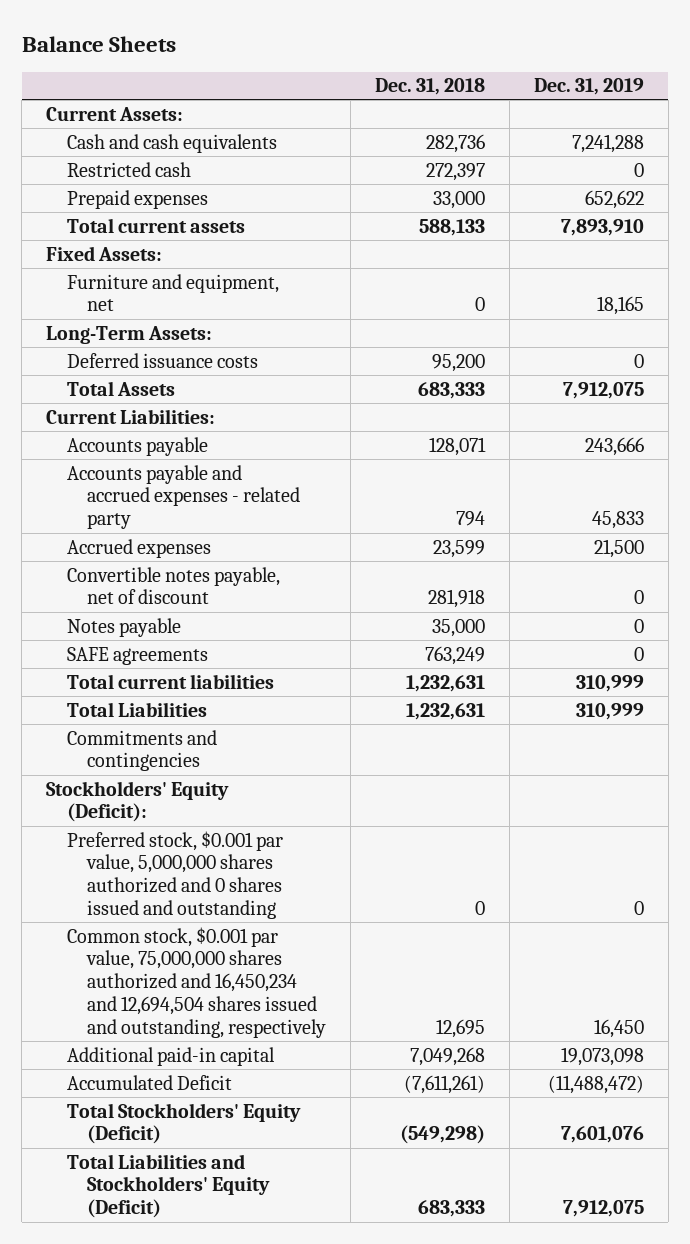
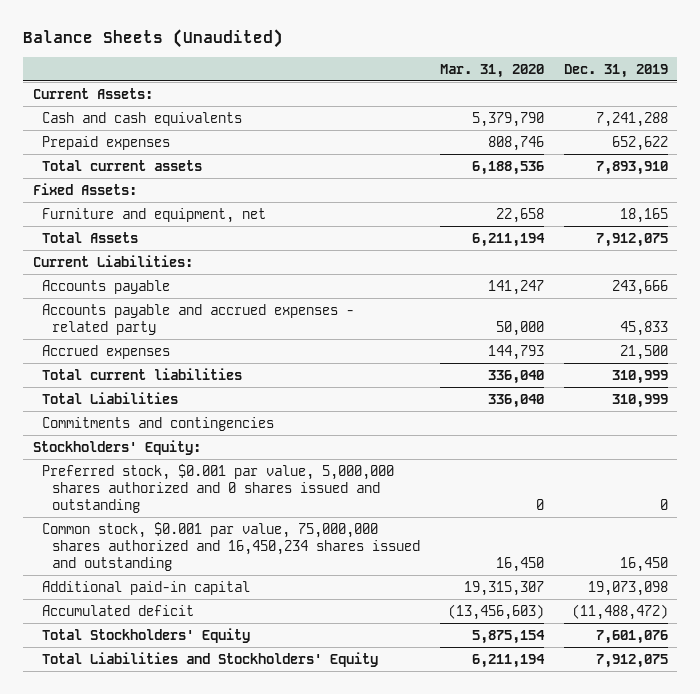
- Balance Sheets
+ Balance Sheets (Unaudited)
- | Dec. 31, 2018 | Dec. 31, 2019
+ | Mar. 31, 2020 | Dec. 31, 2019
- Restricted cash | 272,397 | 0
- Long-Term Assets:
- Deferred issuance costs | 95,200 | 0
- Convertible notes payable, net of discount | 281,918 | 0
- Notes payable | 35,000 | 0
- SAFE agreements | 763,249 | 0
- Stockholders' Equity (Deficit):
+ Stockholders' Equity:
- Common stock, $0.001 par value, 75,000,000 shares authorized and 16,450,234 and 12,694,504 shares issued and outstanding, respectively | 12,695 | 16,450
+ Common stock, $0.001 par value, 75,000,000 shares authorized and 16,450,234 shares issued and outstanding | 16,450 | 16,450
- Accumulated Deficit | (7,611,261) | (11,488,472)
- Total Stockholders' Equity (Deficit) | (549,298) | 7,601,076
- Total Liabilities and Stockholders' Equity (Deficit) | 683,333 | 7,912,075
+ Accumulated deficit | (13,456,603) | (11,488,472)
+ Total Stockholders' Equity | 5,875,154 | 7,601,076
+ Total Liabilities and Stockholders' Equity | 6,211,194 | 7,912,075

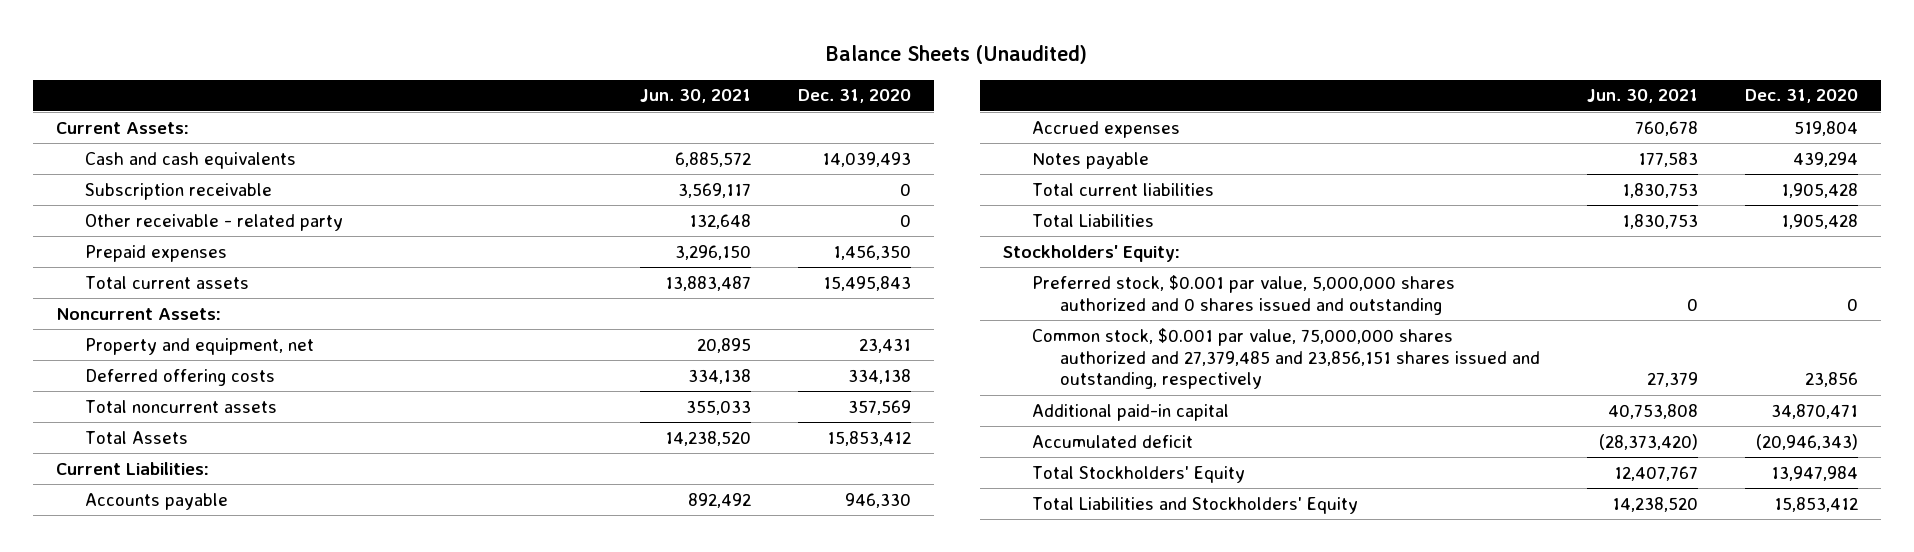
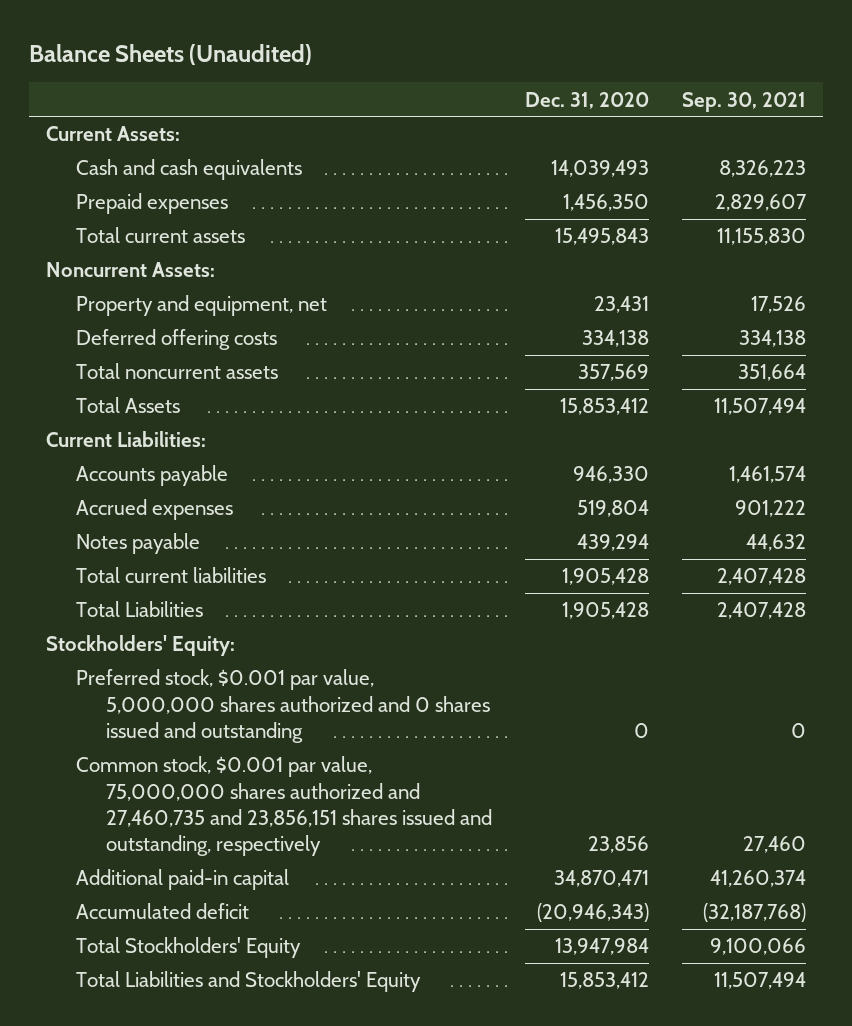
- | Jun. 30, 2021 | Dec. 31, 2020
+ | Dec. 31, 2020 | Sep. 30, 2021
- Subscription receivable | 3,569,117 | 0
- Other receivable - related party | 132,648 | 0
- Common stock, $0.001 par value, 75,000,000 shares authorized and 27,379,485 and 23,856,151 shares issued and outstanding, respectively | 27,379 | 23,856
+ Common stock, $0.001 par value, 75,000,000 shares authorized and 27,460,735 and 23,856,151 shares issued and outstanding, respectively | 23,856 | 27,460

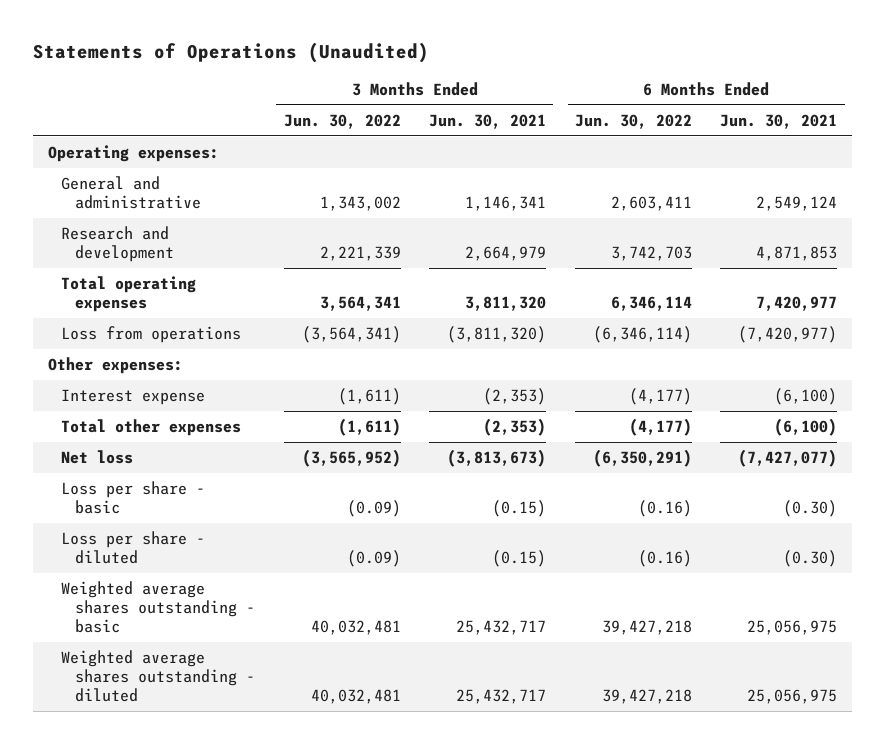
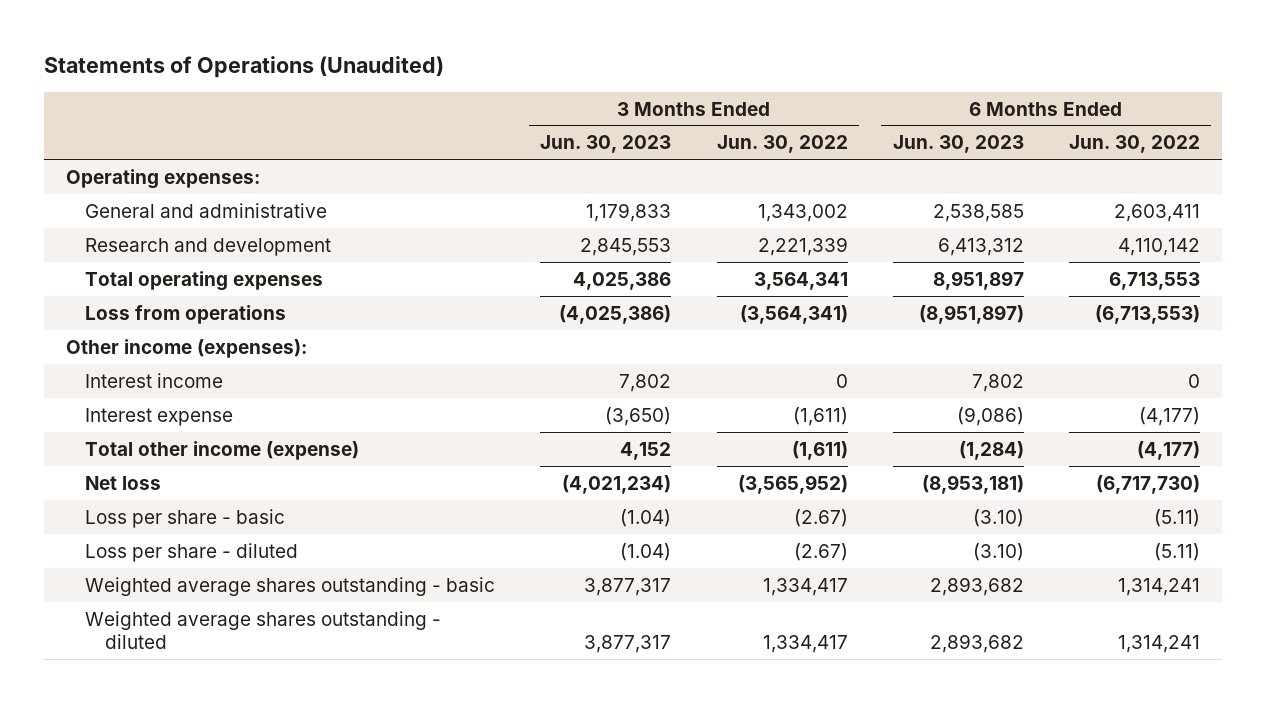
- | 3 Months Ended Jun. 30, 2022 | 3 Months Ended Jun. 30, 2021 | 6 Months Ended Jun. 30, 2022 | 6 Months Ended Jun. 30, 2021
+ | 3 Months Ended Jun. 30, 2023 | 3 Months Ended Jun. 30, 2022 | 6 Months Ended Jun. 30, 2023 | 6 Months Ended Jun. 30, 2022
- Research and development | 2,221,339 | 2,664,979 | 3,742,703 | 4,871,853
- Total operating expenses | 3,564,341 | 3,811,320 | 6,346,114 | 7,420,977
- Loss from operations | (3,564,341) | (3,811,320) | (6,346,114) | (7,420,977)
- Other expenses:
+ Research and development | 2,845,553 | 2,221,339 | 6,413,312 | 4,110,142
+ Total operating expenses | 4,025,386 | 3,564,341 | 8,951,897 | 6,713,553
+ Loss from operations | (4,025,386) | (3,564,341) | (8,951,897) | (6,713,553)
+ Other income (expenses):
+ Interest income | 7,802 | 0 | 7,802 | 0
- Total other expenses | (1,611) | (2,353) | (4,177) | (6,100)
- Net loss | (3,565,952) | (3,813,673) | (6,350,291) | (7,427,077)
- Loss per share - basic | (0.09) | (0.15) | (0.16) | (0.30)
- Loss per share - diluted | (0.09) | (0.15) | (0.16) | (0.30)
- Weighted average shares outstanding - basic | 40,032,481 | 25,432,717 | 39,427,218 | 25,056,975
- Weighted average shares outstanding - diluted | 40,032,481 | 25,432,717 | 39,427,218 | 25,056,975
+ Total other income (expense) | 4,152 | (1,611) | (1,284) | (4,177)
+ Net loss | (4,021,234) | (3,565,952) | (8,953,181) | (6,717,730)
+ Loss per share - basic | (1.04) | (2.67) | (3.10) | (5.11)
+ Loss per share - diluted | (1.04) | (2.67) | (3.10) | (5.11)
+ Weighted average shares outstanding - basic | 3,877,317 | 1,334,417 | 2,893,682 | 1,314,241
+ Weighted average shares outstanding - diluted | 3,877,317 | 1,334,417 | 2,893,682 | 1,314,241

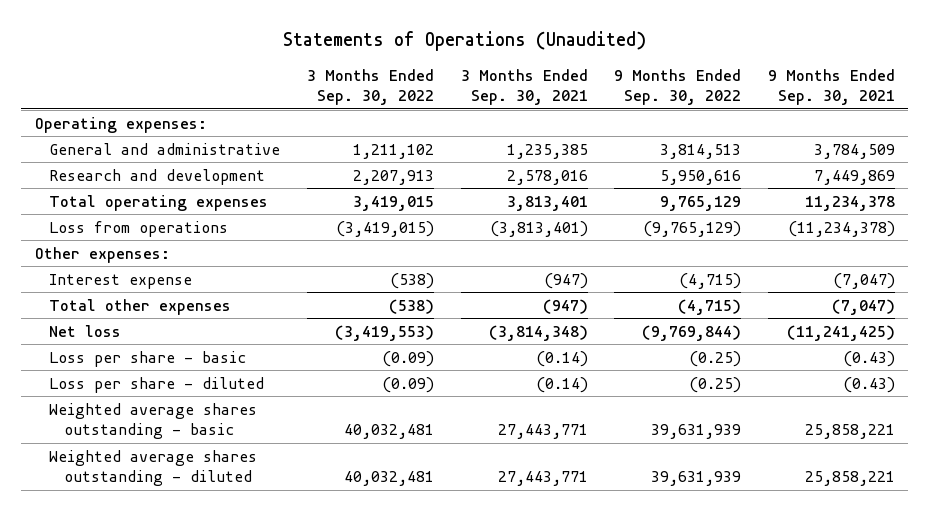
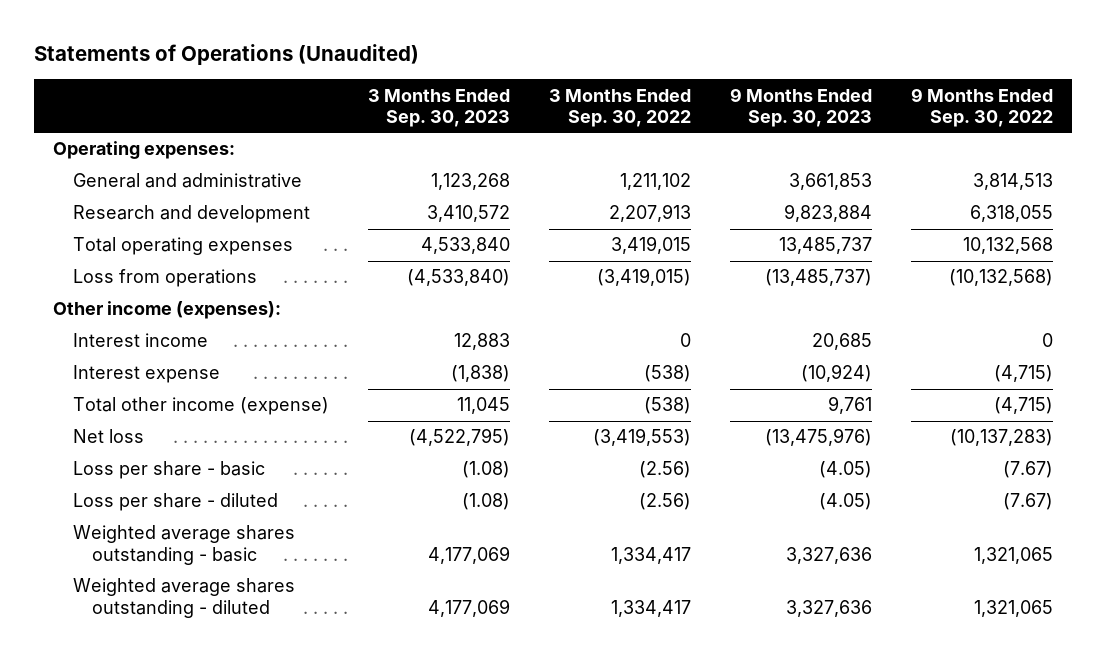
- | 3 Months Ended Sep. 30, 2022 | 3 Months Ended Sep. 30, 2021 | 9 Months Ended Sep. 30, 2022 | 9 Months Ended Sep. 30, 2021
+ | 3 Months Ended Sep. 30, 2023 | 3 Months Ended Sep. 30, 2022 | 9 Months Ended Sep. 30, 2023 | 9 Months Ended Sep. 30, 2022
- Research and development | 2,207,913 | 2,578,016 | 5,950,616 | 7,449,869
- Total operating expenses | 3,419,015 | 3,813,401 | 9,765,129 | 11,234,378
- Loss from operations | (3,419,015) | (3,813,401) | (9,765,129) | (11,234,378)
- Other expenses:
+ Research and development | 3,410,572 | 2,207,913 | 9,823,884 | 6,318,055
+ Total operating expenses | 4,533,840 | 3,419,015 | 13,485,737 | 10,132,568
+ Loss from operations | (4,533,840) | (3,419,015) | (13,485,737) | (10,132,568)
+ Other income (expenses):
+ Interest income | 12,883 | 0 | 20,685 | 0
- Total other expenses | (538) | (947) | (4,715) | (7,047)
- Net loss | (3,419,553) | (3,814,348) | (9,769,844) | (11,241,425)
- Loss per share - basic | (0.09) | (0.14) | (0.25) | (0.43)
- Loss per share - diluted | (0.09) | (0.14) | (0.25) | (0.43)
- Weighted average shares outstanding - basic | 40,032,481 | 27,443,771 | 39,631,939 | 25,858,221
- Weighted average shares outstanding - diluted | 40,032,481 | 27,443,771 | 39,631,939 | 25,858,221
+ Total other income (expense) | 11,045 | (538) | 9,761 | (4,715)
+ Net loss | (4,522,795) | (3,419,553) | (13,475,976) | (10,137,283)
+ Loss per share - basic | (1.08) | (2.56) | (4.05) | (7.67)
+ Loss per share - diluted | (1.08) | (2.56) | (4.05) | (7.67)
+ Weighted average shares outstanding - basic | 4,177,069 | 1,334,417 | 3,327,636 | 1,321,065
+ Weighted average shares outstanding - diluted | 4,177,069 | 1,334,417 | 3,327,636 | 1,321,065

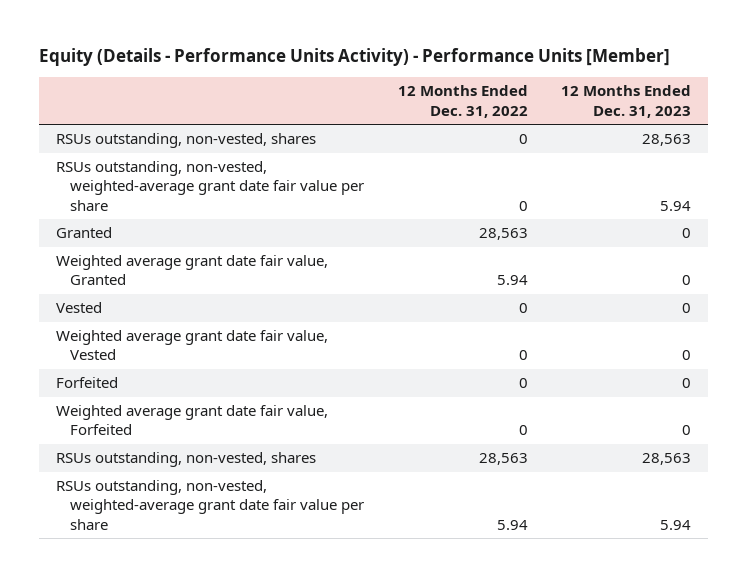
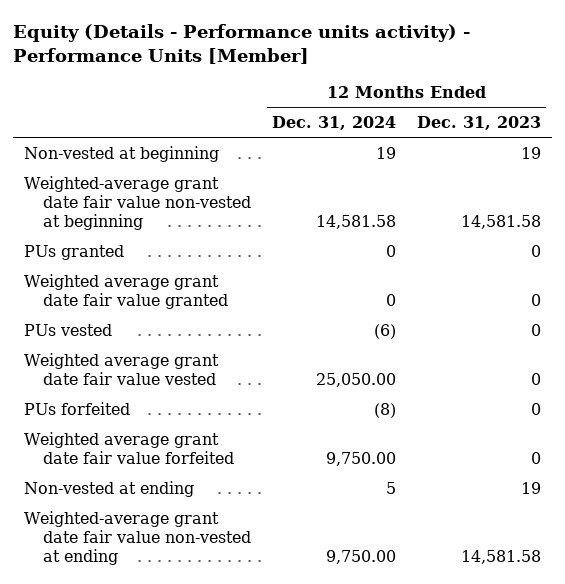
- Equity (Details - Performance Units Activity) - Performance Units [Member]
+ Equity (Details - Performance units activity) - Performance Units [Member]
- | 12 Months Ended Dec. 31, 2022 | 12 Months Ended Dec. 31, 2023
+ | 12 Months Ended Dec. 31, 2024 | 12 Months Ended Dec. 31, 2023
- RSUs outstanding, non-vested, shares | 0 | 28,563
- RSUs outstanding, non-vested, weighted-average grant date fair value per share | 0 | 5.94
- Granted | 28,563 | 0
- Weighted average grant date fair value, Granted | 5.94 | 0
- Vested | 0 | 0
- Weighted average grant date fair value, Vested | 0 | 0
- Forfeited | 0 | 0
- Weighted average grant date fair value, Forfeited | 0 | 0
- RSUs outstanding, non-vested, shares | 28,563 | 28,563
- RSUs outstanding, non-vested, weighted-average grant date fair value per share | 5.94 | 5.94
+ Non-vested at beginning | 19 | 19
+ Weighted-average grant date fair value non-vested at beginning | 14,581.58 | 14,581.58
+ PUs granted | 0 | 0
+ Weighted average grant date fair value granted | 0 | 0
+ PUs vested | (6) | 0
+ Weighted average grant date fair value vested | 25,050.00 | 0
+ PUs forfeited | (8) | 0
+ Weighted average grant date fair value forfeited | 9,750.00 | 0
+ Non-vested at ending | 5 | 19
+ Weighted-average grant date fair value non-vested at ending | 9,750.00 | 14,581.58

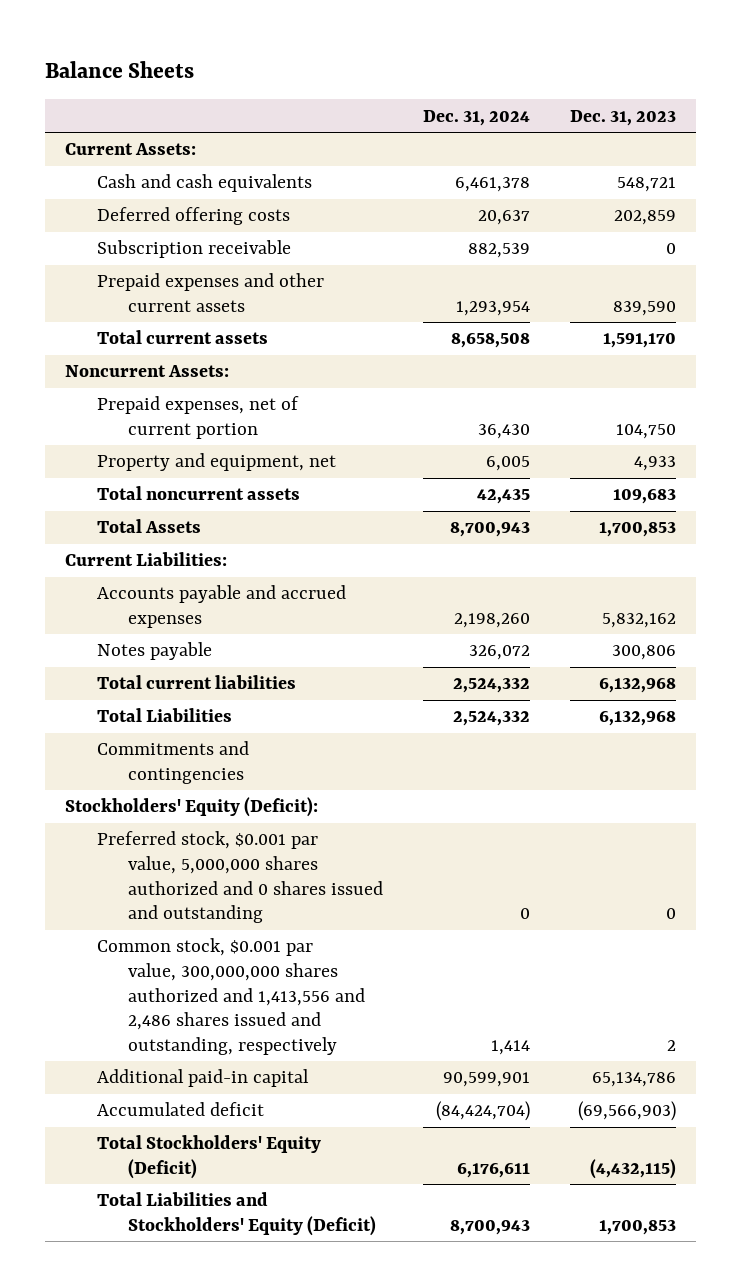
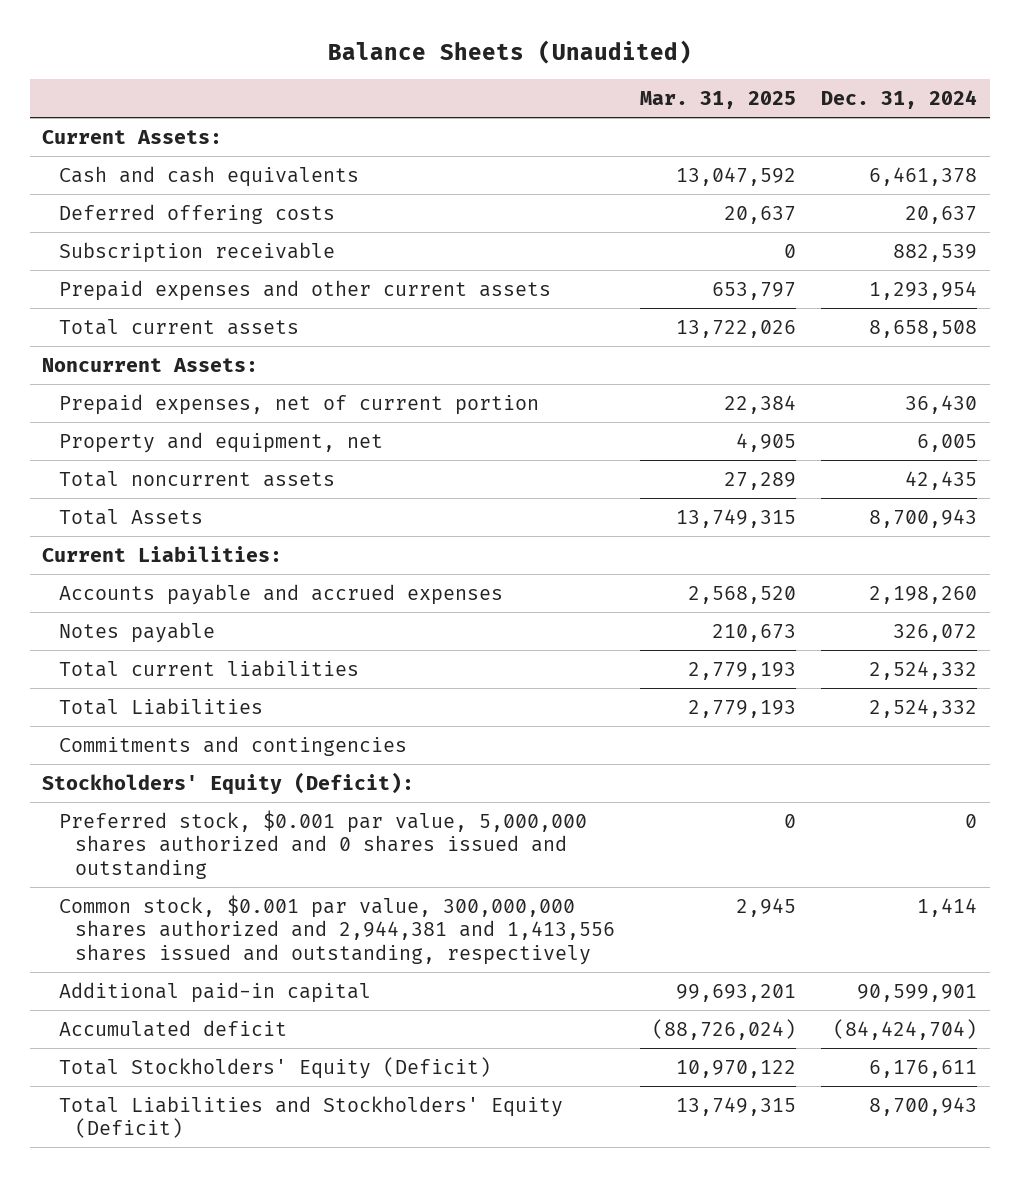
- Balance Sheets
+ Balance Sheets (Unaudited)
- | Dec. 31, 2024 | Dec. 31, 2023
+ | Mar. 31, 2025 | Dec. 31, 2024
- Common stock, $0.001 par value, 300,000,000 shares authorized and 1,413,556 and 2,486 shares issued and outstanding, respectively | 1,414 | 2
+ Common stock, $0.001 par value, 300,000,000 shares authorized and 2,944,381 and 1,413,556 shares issued and outstanding, respectively | 2,945 | 1,414

